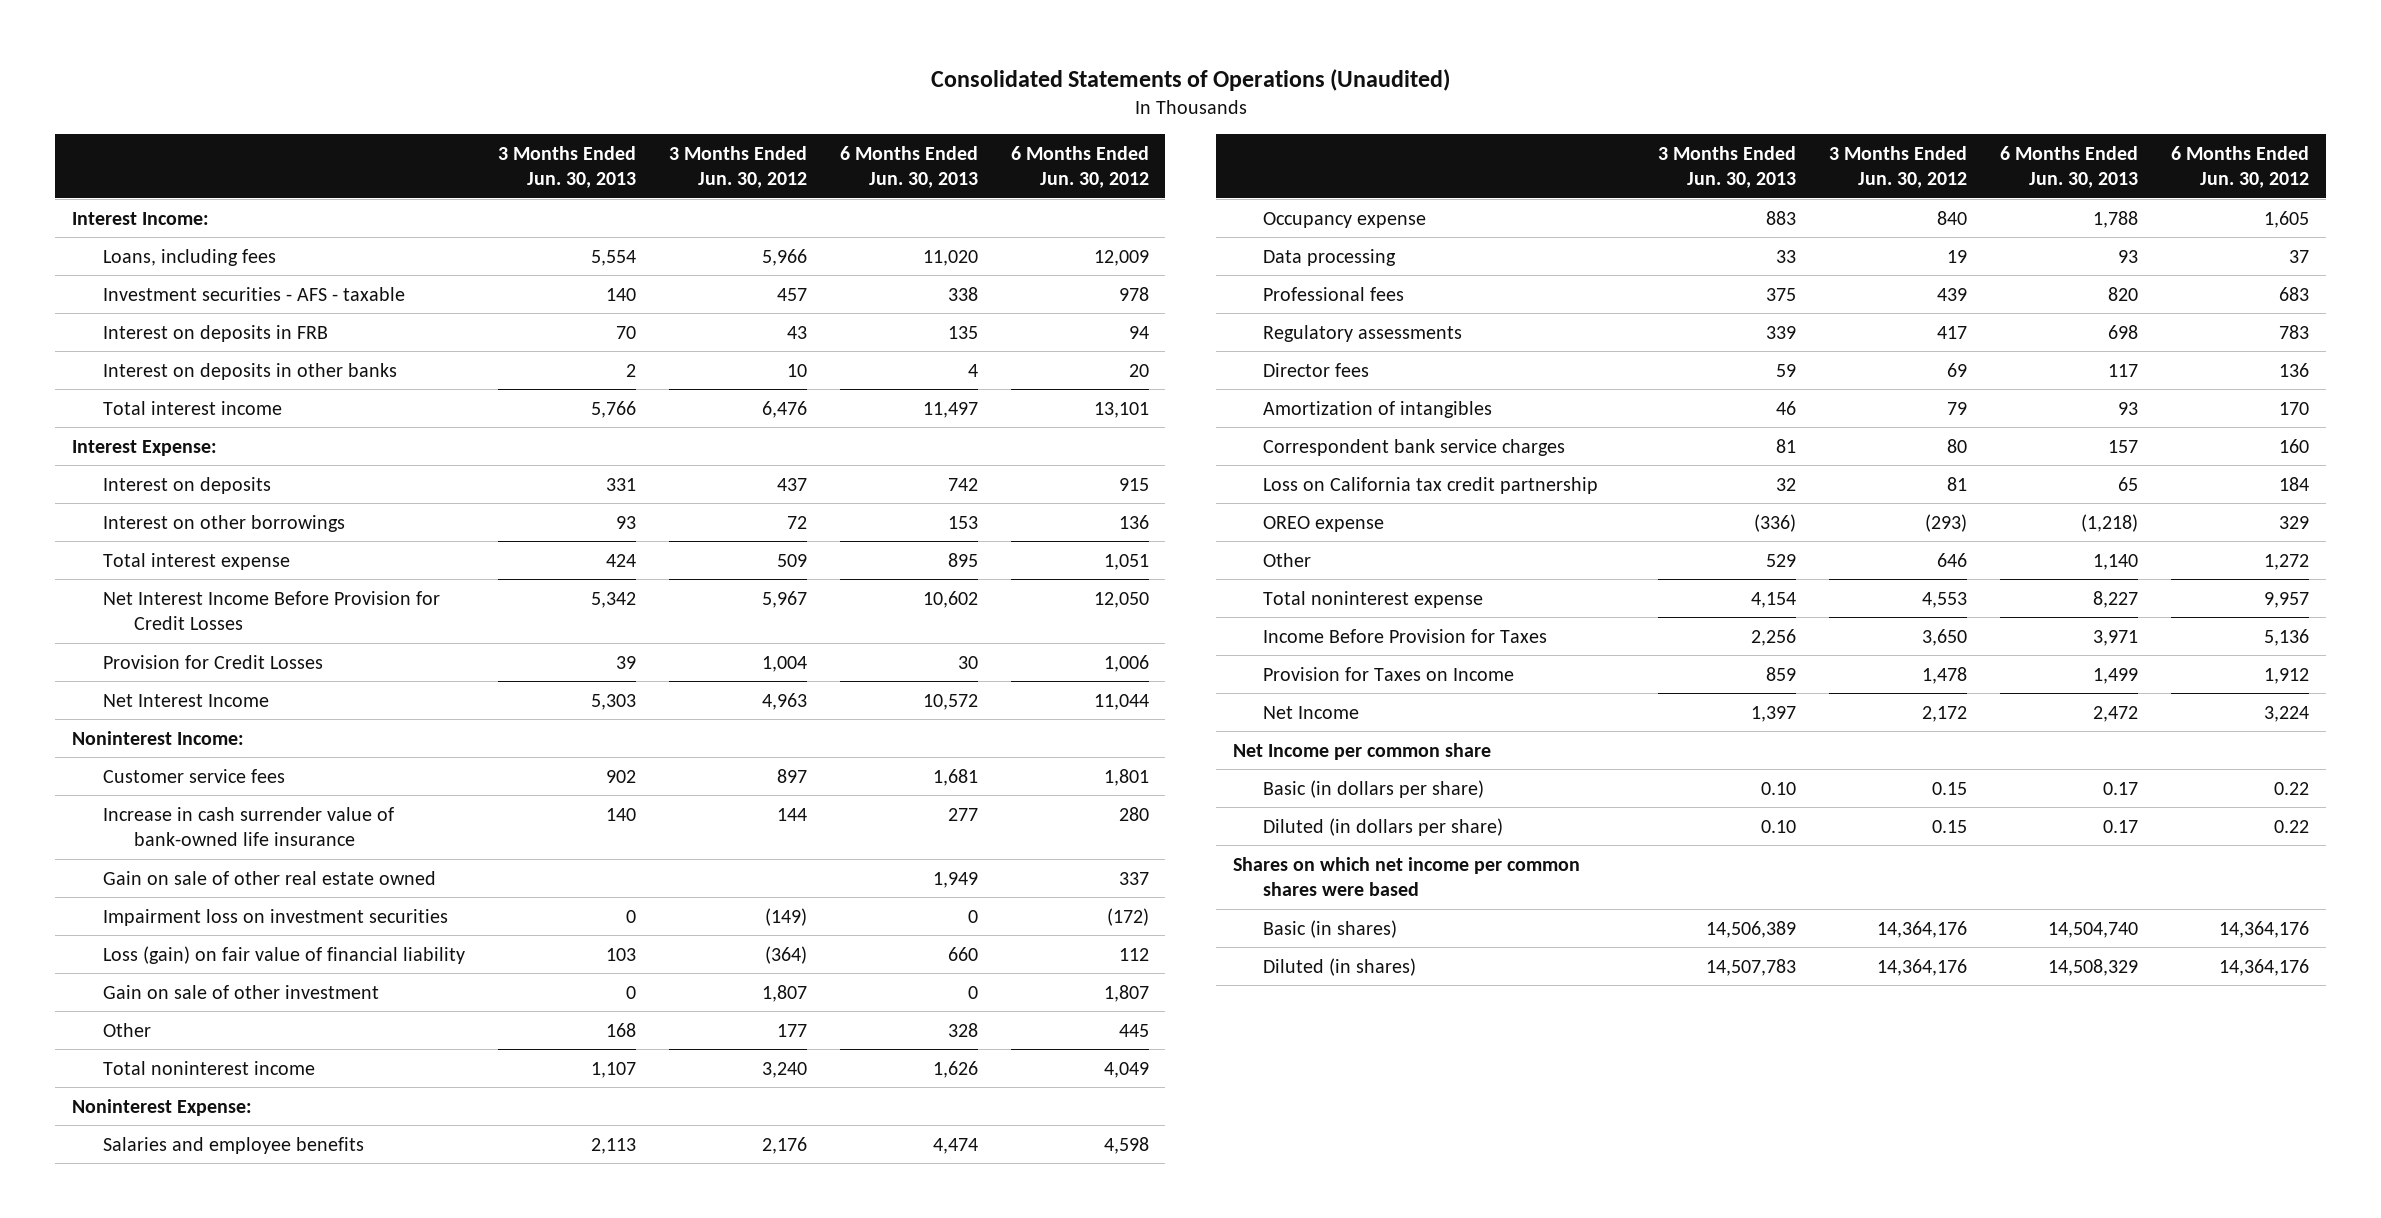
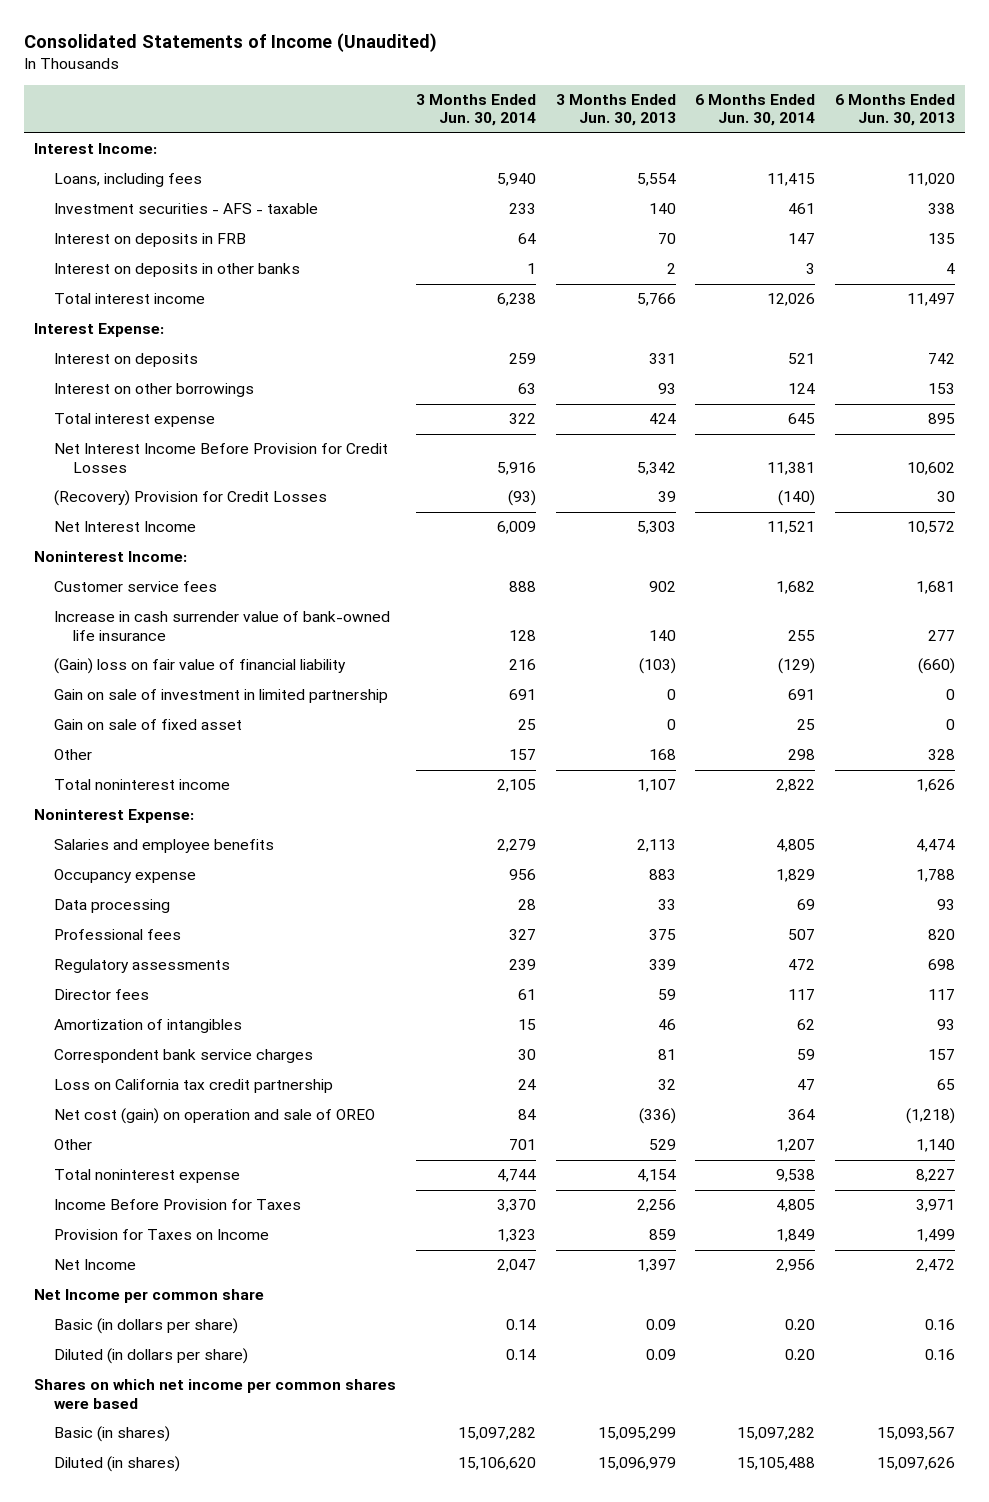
- Consolidated Statements of Operations (Unaudited)
+ Consolidated Statements of Income (Unaudited)
- | 3 Months Ended Jun. 30, 2013 | 3 Months Ended Jun. 30, 2012 | 6 Months Ended Jun. 30, 2013 | 6 Months Ended Jun. 30, 2012
+ | 3 Months Ended Jun. 30, 2014 | 3 Months Ended Jun. 30, 2013 | 6 Months Ended Jun. 30, 2014 | 6 Months Ended Jun. 30, 2013
- Provision for Credit Losses | 39 | 1,004 | 30 | 1,006
+ (Recovery) Provision for Credit Losses | (93) | 39 | (140) | 30
- Gain on sale of other real estate owned | | | 1,949 | 337
- Impairment loss on investment securities | 0 | (149) | 0 | (172)
- Loss (gain) on fair value of financial liability | 103 | (364) | 660 | 112
- Gain on sale of other investment | 0 | 1,807 | 0 | 1,807
+ (Gain) loss on fair value of financial liability | 216 | (103) | (129) | (660)
+ Gain on sale of investment in limited partnership | 691 | 0 | 691 | 0
+ Gain on sale of fixed asset | 25 | 0 | 25 | 0
- OREO expense | (336) | (293) | (1,218) | 329
+ Net cost (gain) on operation and sale of OREO | 84 | (336) | 364 | (1,218)
- Basic (in dollars per share) | 0.10 | 0.15 | 0.17 | 0.22
- Diluted (in dollars per share) | 0.10 | 0.15 | 0.17 | 0.22
+ Basic (in dollars per share) | 0.14 | 0.09 | 0.20 | 0.16
+ Diluted (in dollars per share) | 0.14 | 0.09 | 0.20 | 0.16
- Basic (in shares) | 14,506,389 | 14,364,176 | 14,504,740 | 14,364,176
- Diluted (in shares) | 14,507,783 | 14,364,176 | 14,508,329 | 14,364,176
+ Basic (in shares) | 15,097,282 | 15,095,299 | 15,097,282 | 15,093,567
+ Diluted (in shares) | 15,106,620 | 15,096,979 | 15,105,488 | 15,097,626

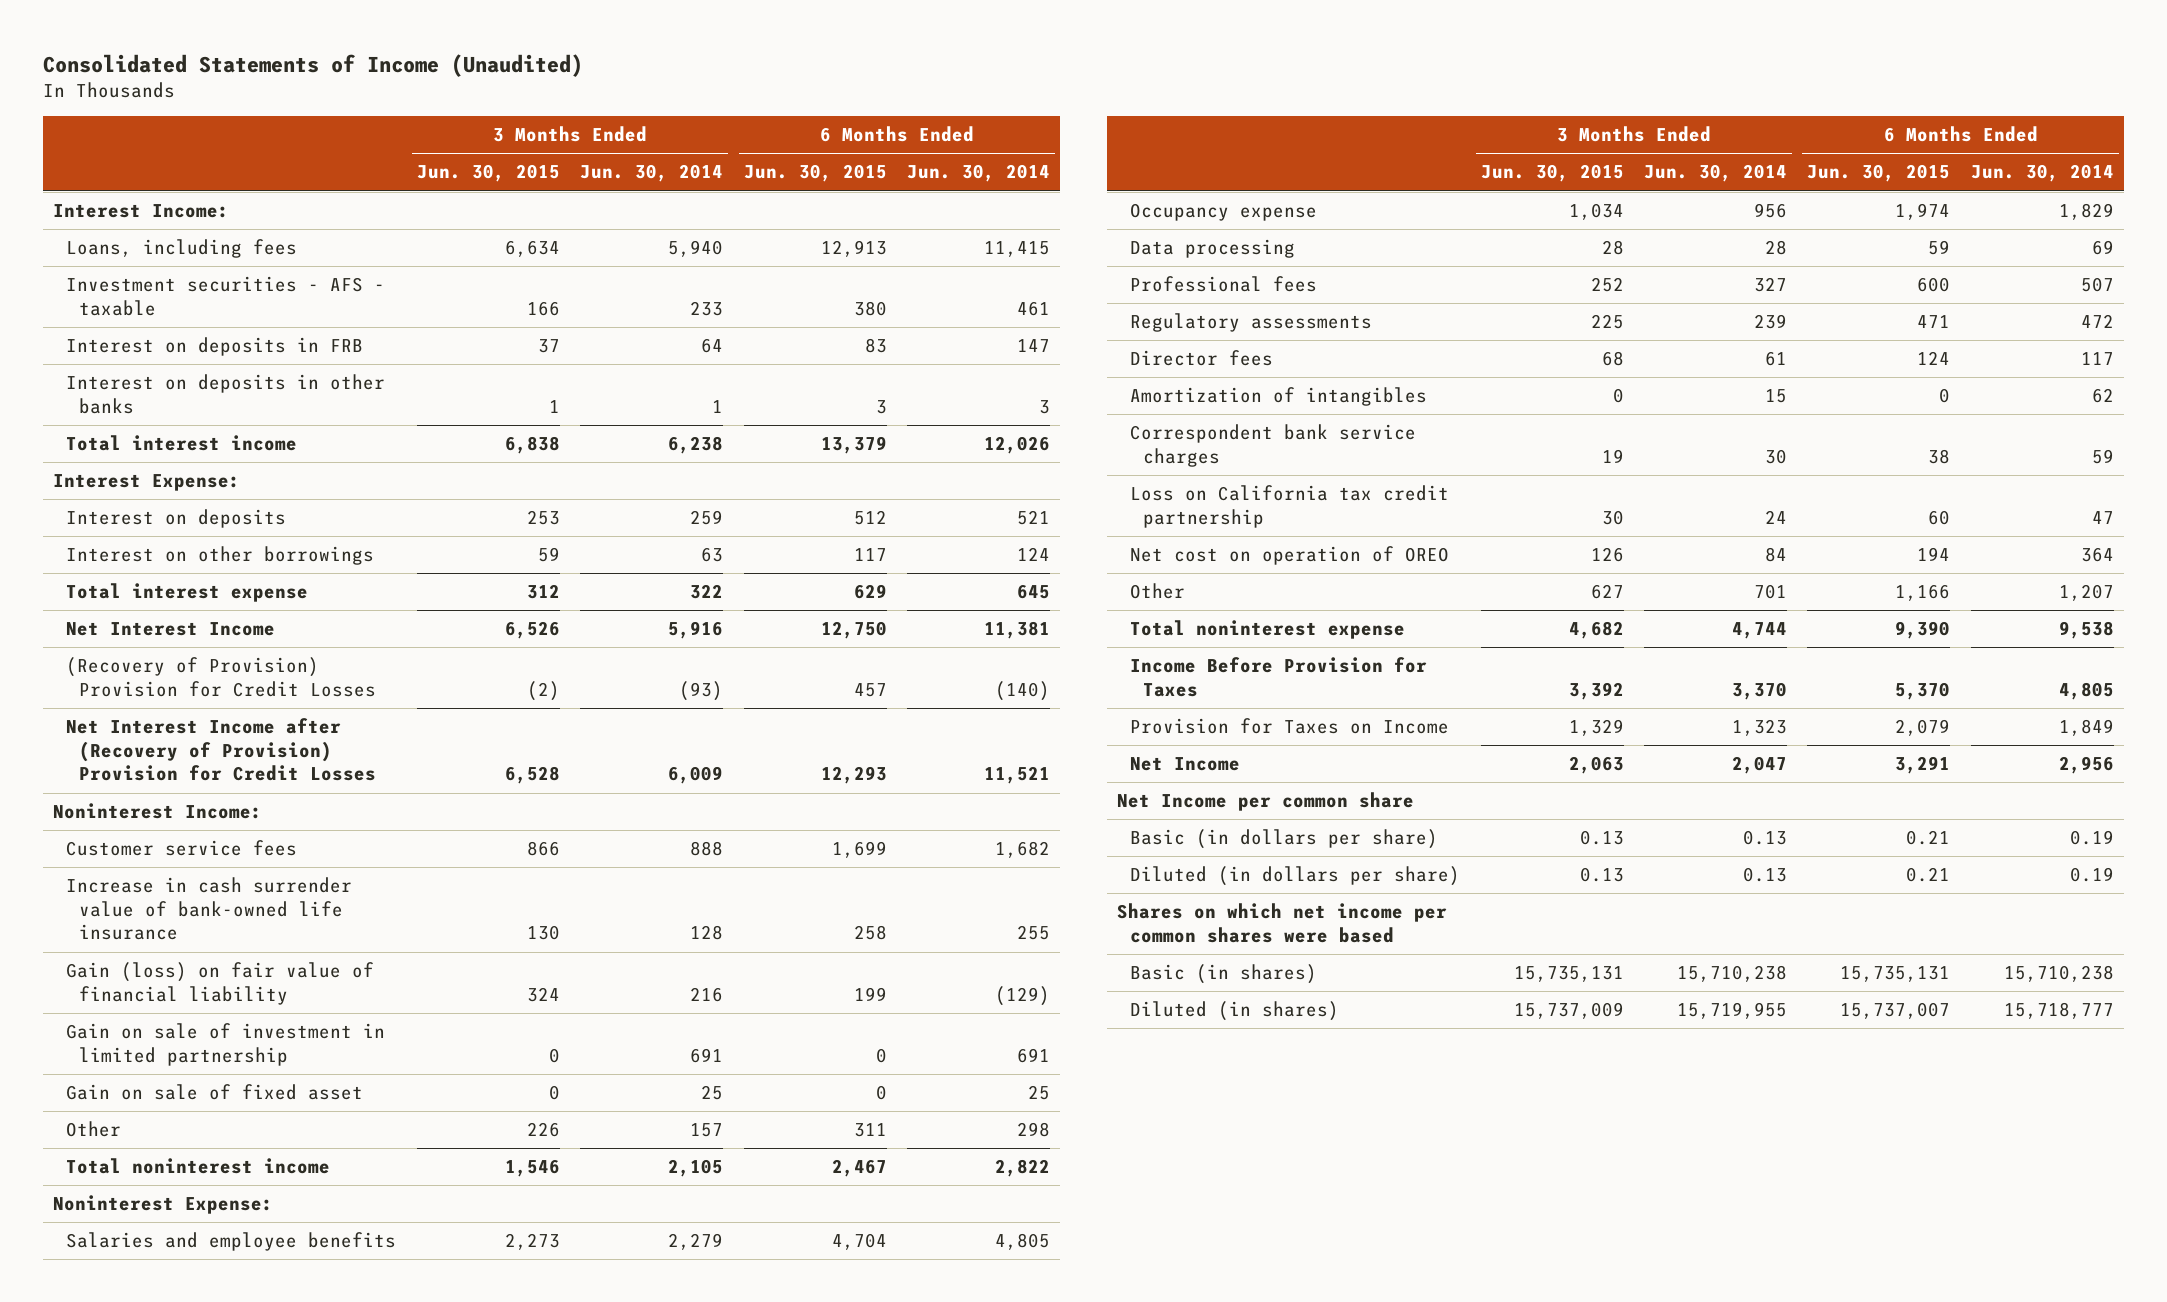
- | 3 Months Ended Jun. 30, 2014 | 3 Months Ended Jun. 30, 2013 | 6 Months Ended Jun. 30, 2014 | 6 Months Ended Jun. 30, 2013
+ | 3 Months Ended Jun. 30, 2015 | 3 Months Ended Jun. 30, 2014 | 6 Months Ended Jun. 30, 2015 | 6 Months Ended Jun. 30, 2014
- Net Interest Income Before Provision for Credit Losses | 5,916 | 5,342 | 11,381 | 10,602
- (Recovery) Provision for Credit Losses | (93) | 39 | (140) | 30
- Net Interest Income | 6,009 | 5,303 | 11,521 | 10,572
+ Net Interest Income | 6,526 | 5,916 | 12,750 | 11,381
+ (Recovery of Provision) Provision for Credit Losses | (2) | (93) | 457 | (140)
+ Net Interest Income after (Recovery of Provision) Provision for Credit Losses | 6,528 | 6,009 | 12,293 | 11,521
- (Gain) loss on fair value of financial liability | 216 | (103) | (129) | (660)
+ Gain (loss) on fair value of financial liability | 324 | 216 | 199 | (129)
- Net cost (gain) on operation and sale of OREO | 84 | (336) | 364 | (1,218)
+ Net cost on operation of OREO | 126 | 84 | 194 | 364
- Basic (in dollars per share) | 0.14 | 0.09 | 0.20 | 0.16
- Diluted (in dollars per share) | 0.14 | 0.09 | 0.20 | 0.16
+ Basic (in dollars per share) | 0.13 | 0.13 | 0.21 | 0.19
+ Diluted (in dollars per share) | 0.13 | 0.13 | 0.21 | 0.19
- Basic (in shares) | 15,097,282 | 15,095,299 | 15,097,282 | 15,093,567
- Diluted (in shares) | 15,106,620 | 15,096,979 | 15,105,488 | 15,097,626
+ Basic (in shares) | 15,735,131 | 15,710,238 | 15,735,131 | 15,710,238
+ Diluted (in shares) | 15,737,009 | 15,719,955 | 15,737,007 | 15,718,777

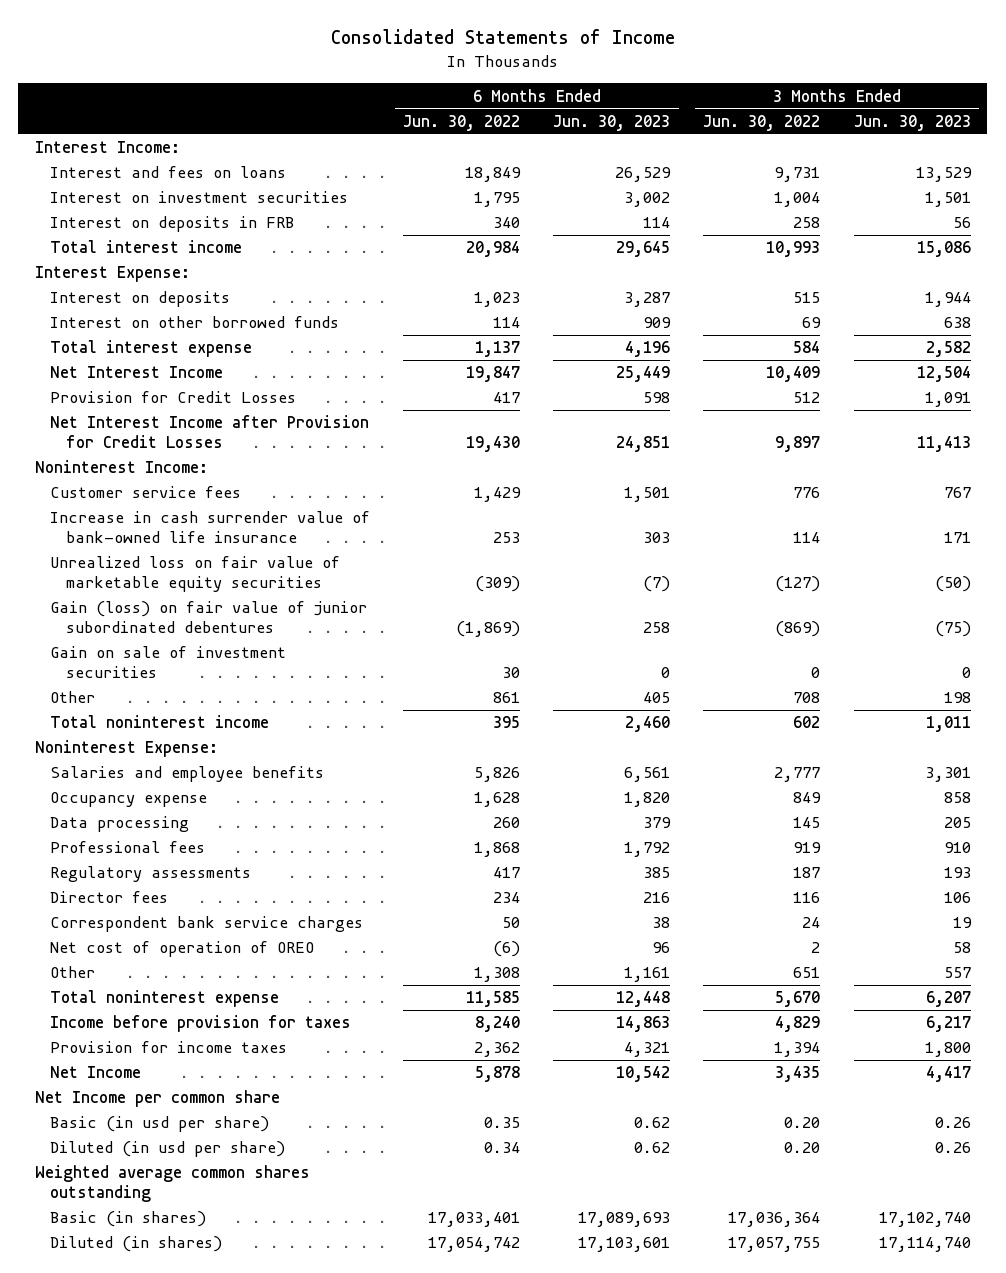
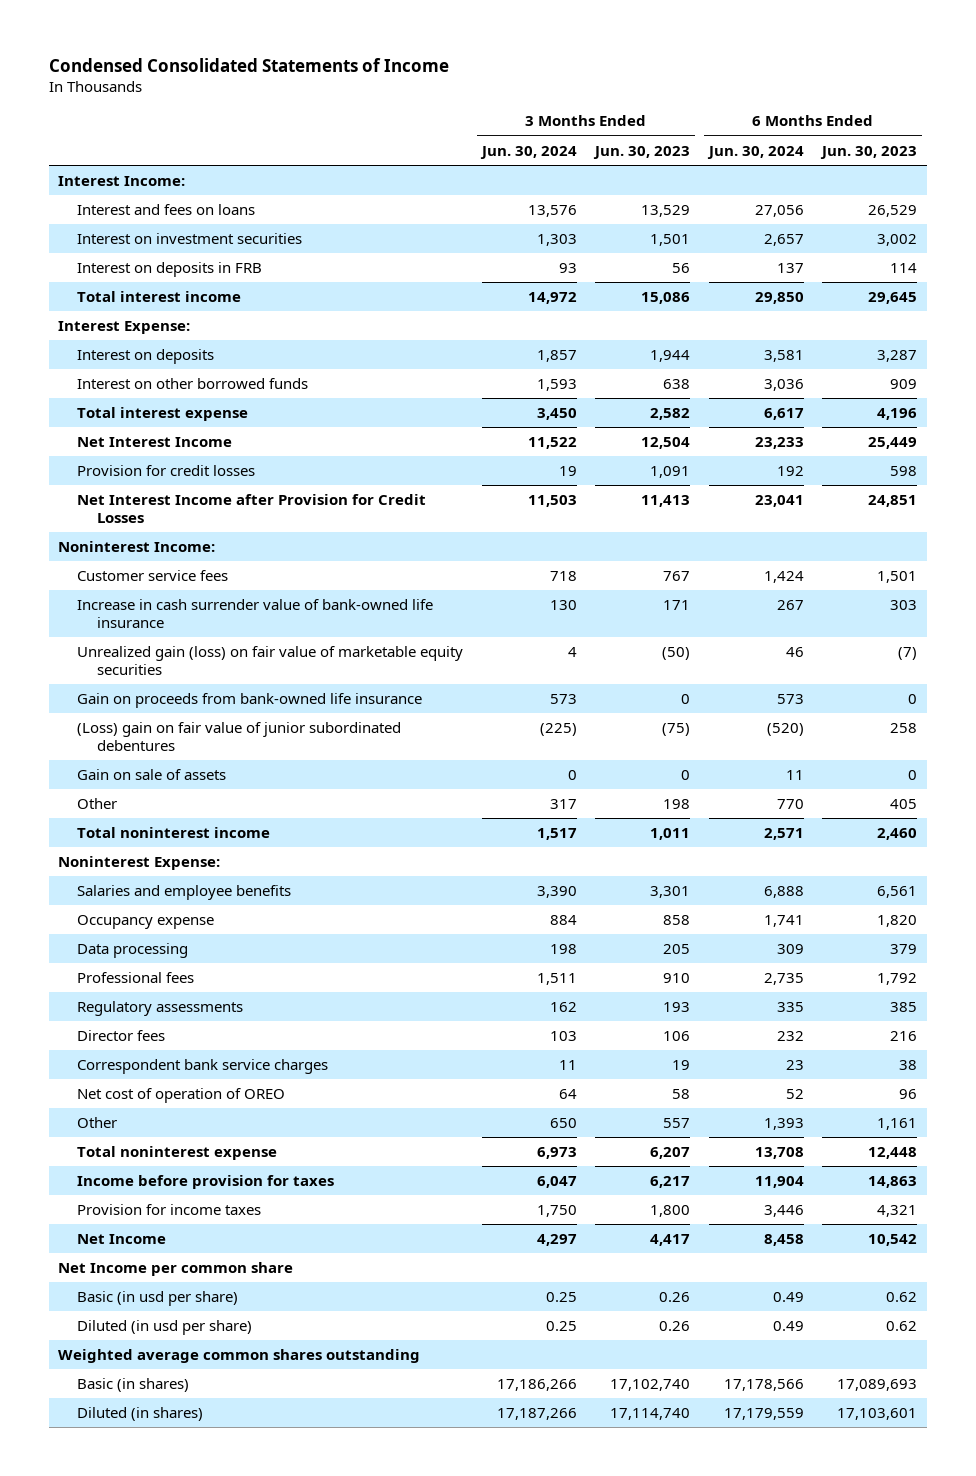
- Consolidated Statements of Income
+ Condensed Consolidated Statements of Income
- | 6 Months Ended Jun. 30, 2022 | 6 Months Ended Jun. 30, 2023 | 3 Months Ended Jun. 30, 2022 | 3 Months Ended Jun. 30, 2023
+ | 3 Months Ended Jun. 30, 2024 | 3 Months Ended Jun. 30, 2023 | 6 Months Ended Jun. 30, 2024 | 6 Months Ended Jun. 30, 2023
- Provision for Credit Losses | 417 | 598 | 512 | 1,091
+ Provision for credit losses | 19 | 1,091 | 192 | 598
- Unrealized loss on fair value of marketable equity securities | (309) | (7) | (127) | (50)
- Gain (loss) on fair value of junior subordinated debentures | (1,869) | 258 | (869) | (75)
- Gain on sale of investment securities | 30 | 0 | 0 | 0
+ Unrealized gain (loss) on fair value of marketable equity securities | 4 | (50) | 46 | (7)
+ Gain on proceeds from bank-owned life insurance | 573 | 0 | 573 | 0
+ (Loss) gain on fair value of junior subordinated debentures | (225) | (75) | (520) | 258
+ Gain on sale of assets | 0 | 0 | 11 | 0

